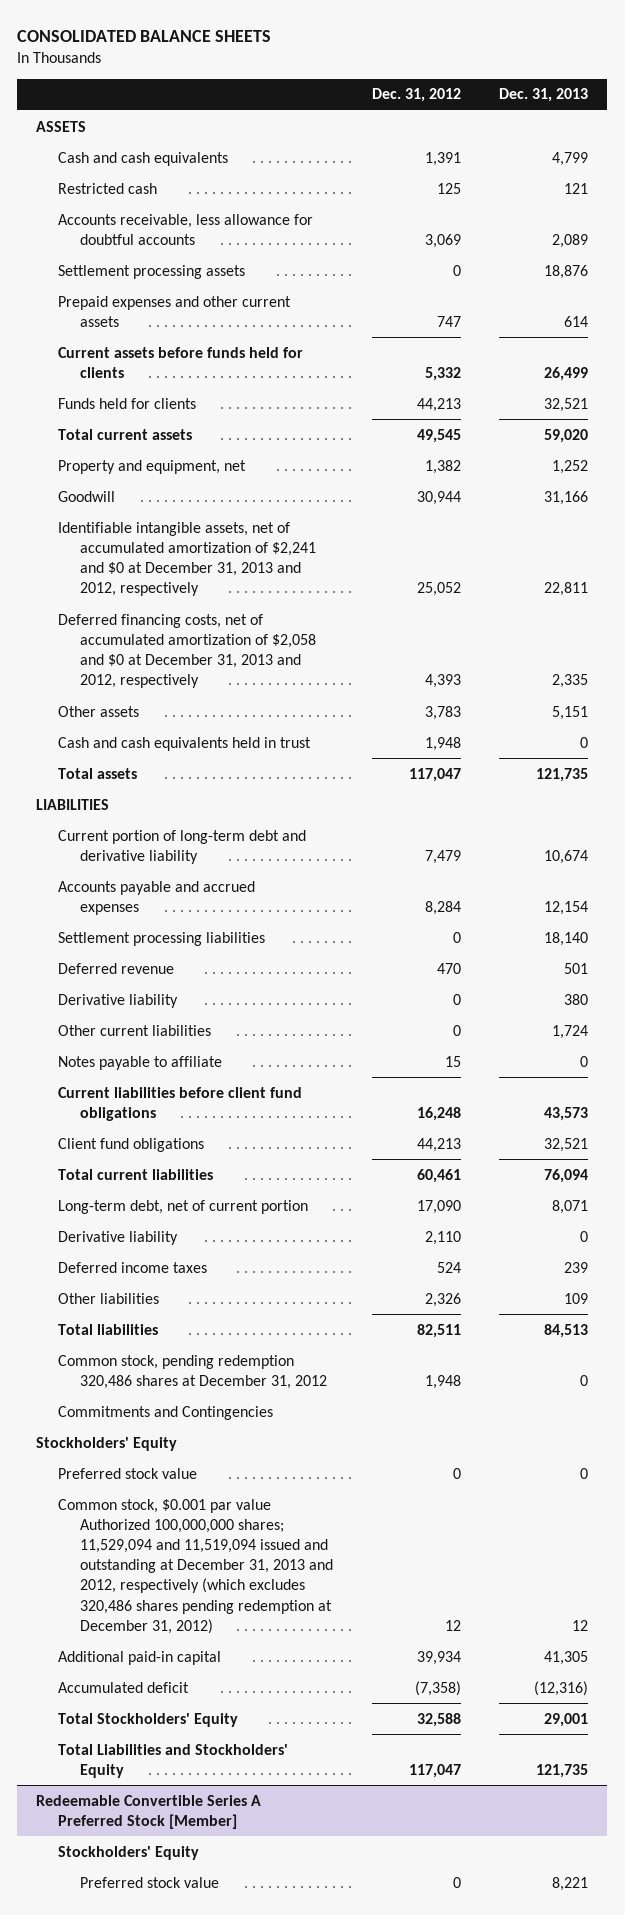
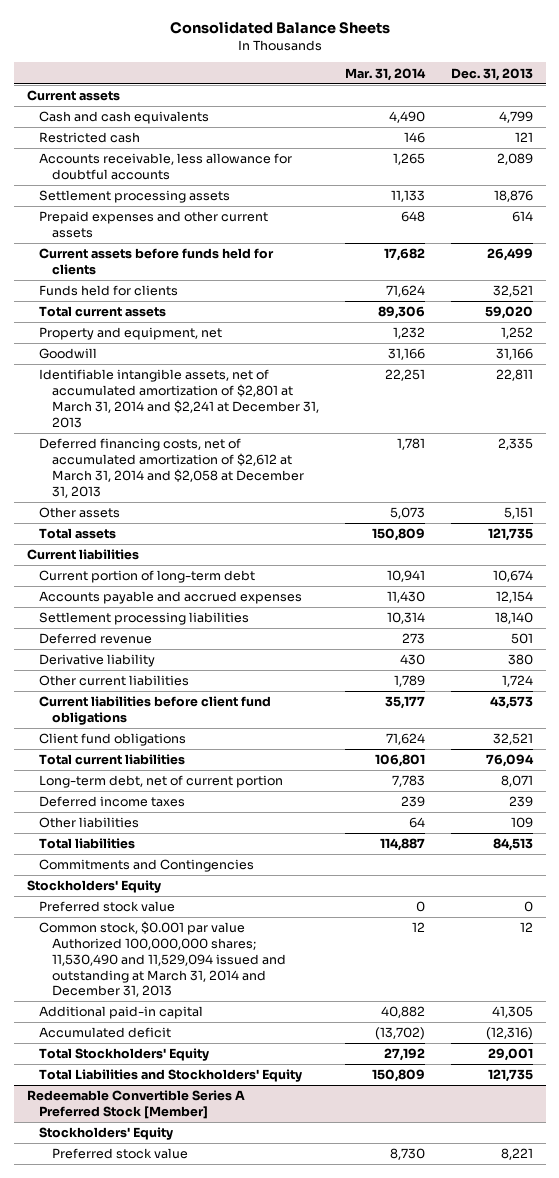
- CONSOLIDATED BALANCE SHEETS
+ Consolidated Balance Sheets
- | Dec. 31, 2012 | Dec. 31, 2013
+ | Mar. 31, 2014 | Dec. 31, 2013
- ASSETS
+ Current assets
- Identifiable intangible assets, net of accumulated amortization of $2,241 and $0 at December 31, 2013 and 2012, respectively | 25,052 | 22,811
- Deferred financing costs, net of accumulated amortization of $2,058 and $0 at December 31, 2013 and 2012, respectively | 4,393 | 2,335
+ Identifiable intangible assets, net of accumulated amortization of $2,801 at March 31, 2014 and $2,241 at December 31, 2013 | 22,251 | 22,811
+ Deferred financing costs, net of accumulated amortization of $2,612 at March 31, 2014 and $2,058 at December 31, 2013 | 1,781 | 2,335
- Cash and cash equivalents held in trust | 1,948 | 0
- LIABILITIES
- Current portion of long-term debt and derivative liability | 7,479 | 10,674
+ Current liabilities
+ Current portion of long-term debt | 10,941 | 10,674
- Notes payable to affiliate | 15 | 0
- Derivative liability | 2,110 | 0
- Common stock, pending redemption 320,486 shares at December 31, 2012 | 1,948 | 0
- Common stock, $0.001 par value Authorized 100,000,000 shares; 11,529,094 and 11,519,094 issued and outstanding at December 31, 2013 and 2012, respectively (which excludes 320,486 shares pending redemption at December 31, 2012) | 12 | 12
+ Common stock, $0.001 par value Authorized 100,000,000 shares; 11,530,490 and 11,529,094 issued and outstanding at March 31, 2014 and December 31, 2013 | 12 | 12

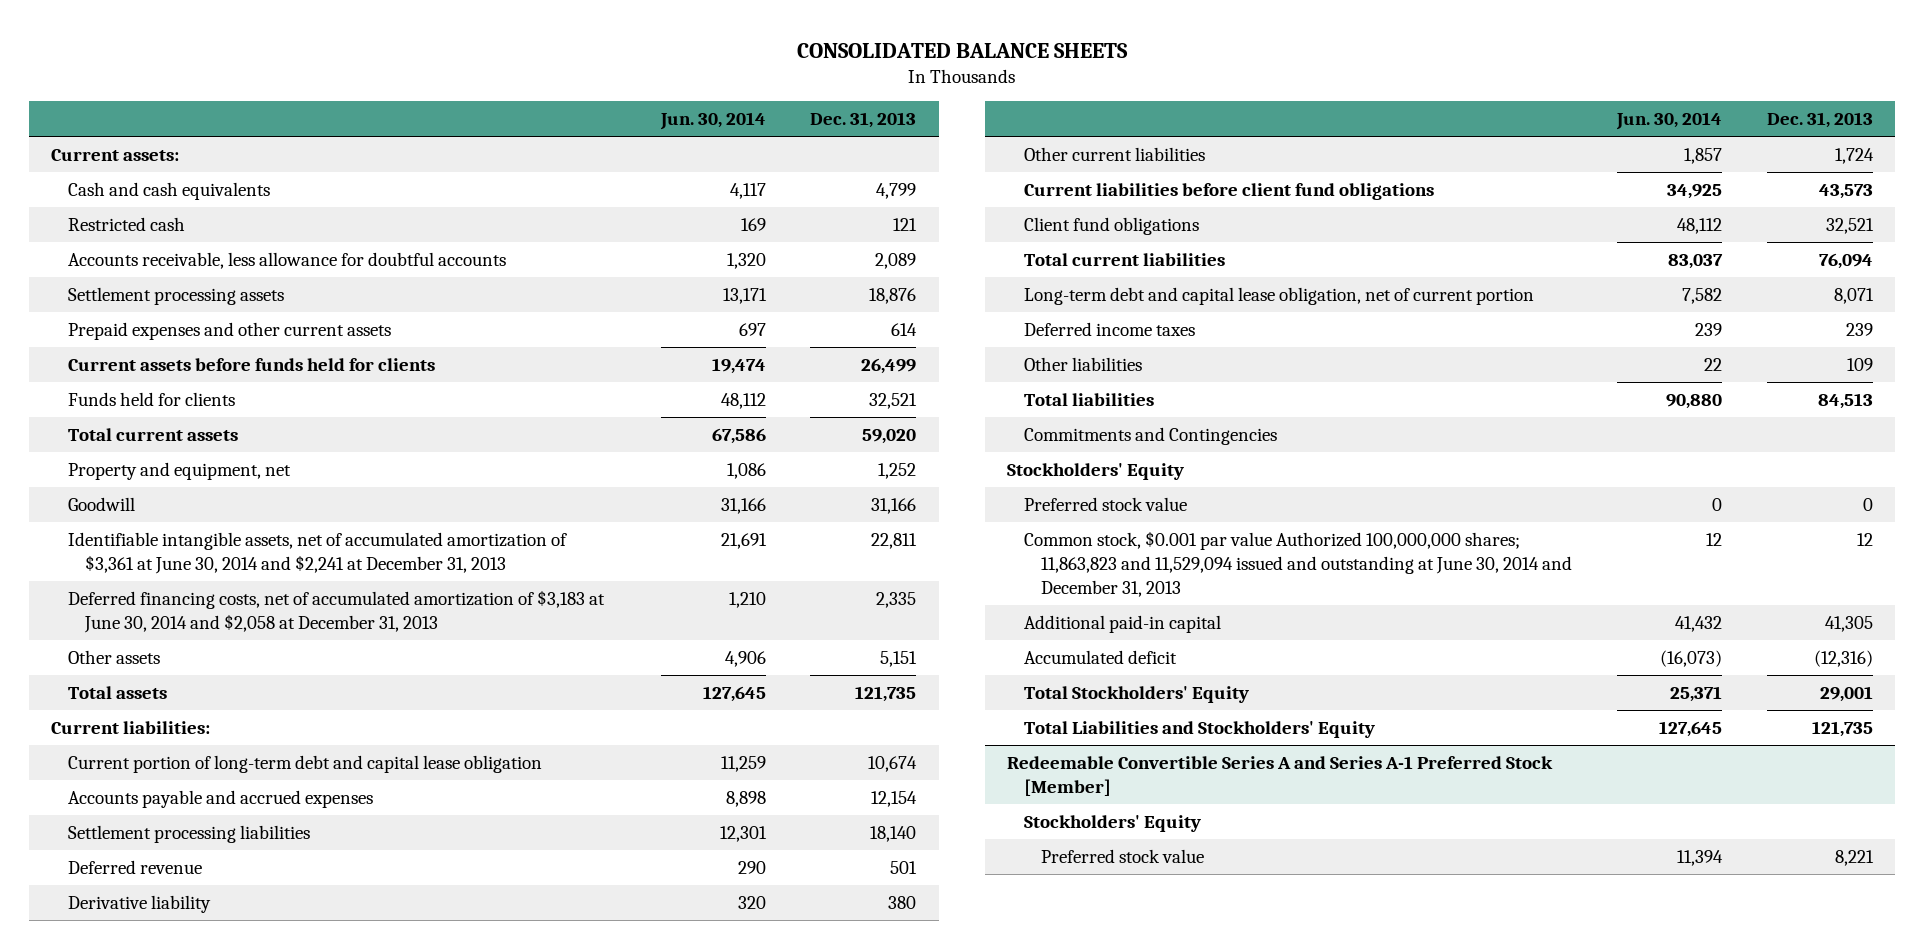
- Consolidated Balance Sheets
+ CONSOLIDATED BALANCE SHEETS
- | Mar. 31, 2014 | Dec. 31, 2013
+ | Jun. 30, 2014 | Dec. 31, 2013
- Current assets
+ Current assets:
- Identifiable intangible assets, net of accumulated amortization of $2,801 at March 31, 2014 and $2,241 at December 31, 2013 | 22,251 | 22,811
- Deferred financing costs, net of accumulated amortization of $2,612 at March 31, 2014 and $2,058 at December 31, 2013 | 1,781 | 2,335
+ Identifiable intangible assets, net of accumulated amortization of $3,361 at June 30, 2014 and $2,241 at December 31, 2013 | 21,691 | 22,811
+ Deferred financing costs, net of accumulated amortization of $3,183 at June 30, 2014 and $2,058 at December 31, 2013 | 1,210 | 2,335
- Current liabilities
- Current portion of long-term debt | 10,941 | 10,674
+ Current liabilities:
+ Current portion of long-term debt and capital lease obligation | 11,259 | 10,674
- Long-term debt, net of current portion | 7,783 | 8,071
+ Long-term debt and capital lease obligation, net of current portion | 7,582 | 8,071
- Common stock, $0.001 par value Authorized 100,000,000 shares; 11,530,490 and 11,529,094 issued and outstanding at March 31, 2014 and December 31, 2013 | 12 | 12
+ Common stock, $0.001 par value Authorized 100,000,000 shares; 11,863,823 and 11,529,094 issued and outstanding at June 30, 2014 and December 31, 2013 | 12 | 12
- Redeemable Convertible Series A Preferred Stock [Member]
+ Redeemable Convertible Series A and Series A-1 Preferred Stock [Member]

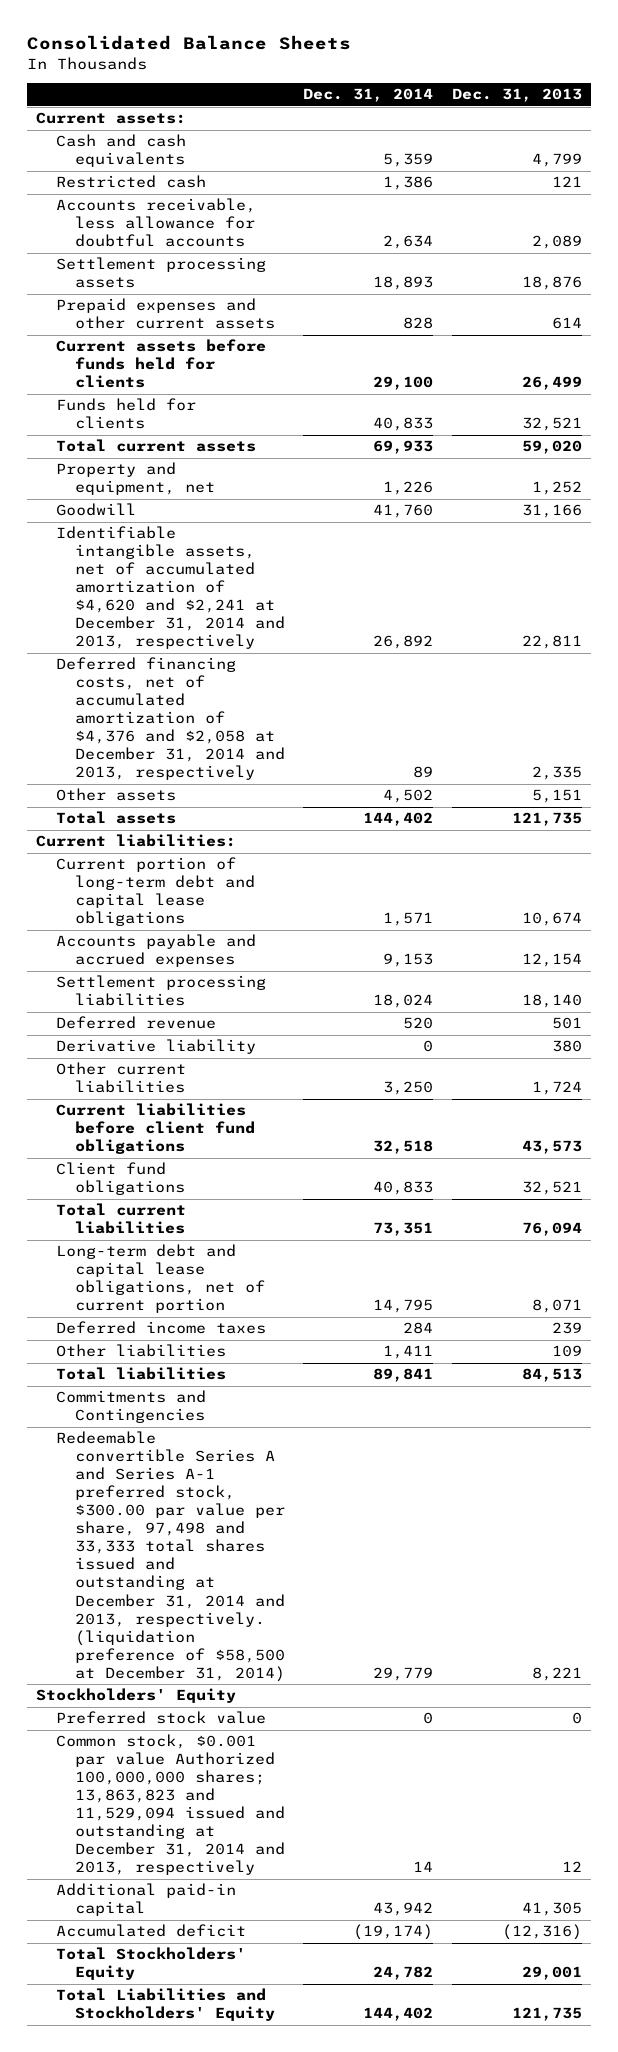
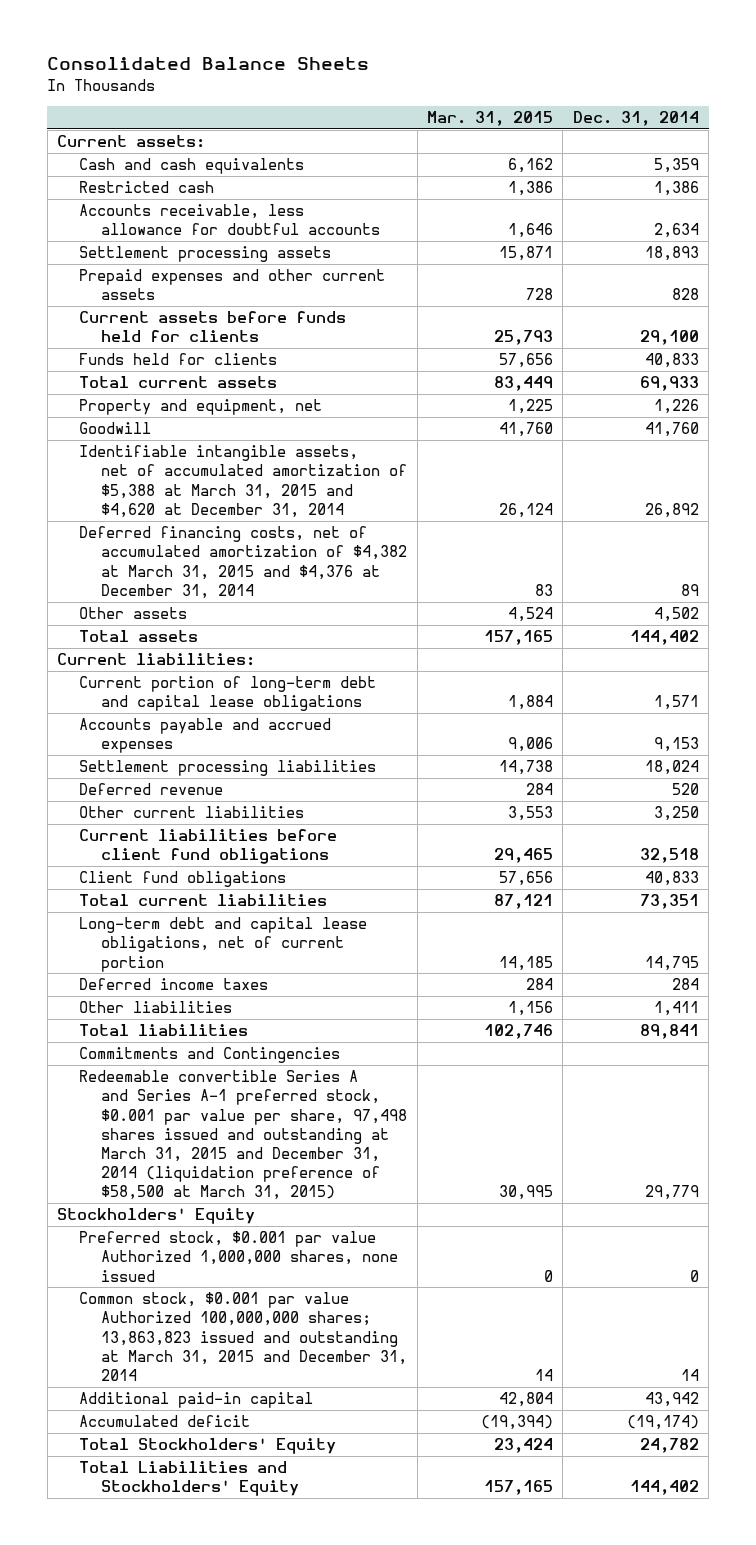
- | Dec. 31, 2014 | Dec. 31, 2013
+ | Mar. 31, 2015 | Dec. 31, 2014
- Identifiable intangible assets, net of accumulated amortization of $4,620 and $2,241 at December 31, 2014 and 2013, respectively | 26,892 | 22,811
- Deferred financing costs, net of accumulated amortization of $4,376 and $2,058 at December 31, 2014 and 2013, respectively | 89 | 2,335
+ Identifiable intangible assets, net of accumulated amortization of $5,388 at March 31, 2015 and $4,620 at December 31, 2014 | 26,124 | 26,892
+ Deferred financing costs, net of accumulated amortization of $4,382 at March 31, 2015 and $4,376 at December 31, 2014 | 83 | 89
- Derivative liability | 0 | 380
- Redeemable convertible Series A and Series A-1 preferred stock, $300.00 par value per share, 97,498 and 33,333 total shares issued and outstanding at December 31, 2014 and 2013, respectively. (liquidation preference of $58,500 at December 31, 2014) | 29,779 | 8,221
+ Redeemable convertible Series A and Series A-1 preferred stock, $0.001 par value per share, 97,498 shares issued and outstanding at March 31, 2015 and December 31, 2014 (liquidation preference of $58,500 at March 31, 2015) | 30,995 | 29,779
- Preferred stock value | 0 | 0
- Common stock, $0.001 par value Authorized 100,000,000 shares; 13,863,823 and 11,529,094 issued and outstanding at December 31, 2014 and 2013, respectively | 14 | 12
+ Preferred stock, $0.001 par value Authorized 1,000,000 shares, none issued | 0 | 0
+ Common stock, $0.001 par value Authorized 100,000,000 shares; 13,863,823 issued and outstanding at March 31, 2015 and December 31, 2014 | 14 | 14

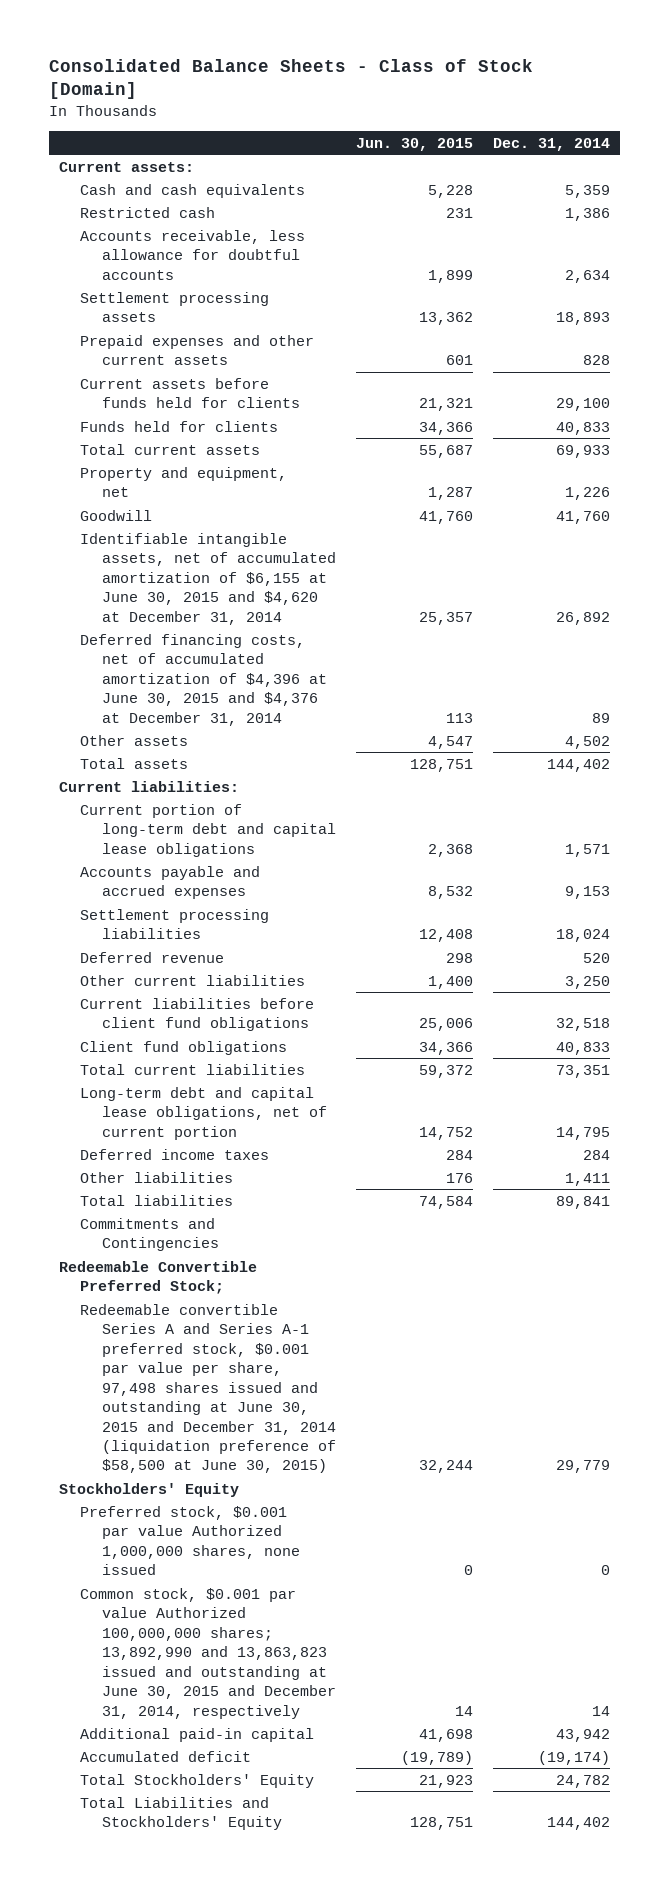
- Consolidated Balance Sheets
+ Consolidated Balance Sheets - Class of Stock [Domain]
- | Mar. 31, 2015 | Dec. 31, 2014
+ | Jun. 30, 2015 | Dec. 31, 2014
- Identifiable intangible assets, net of accumulated amortization of $5,388 at March 31, 2015 and $4,620 at December 31, 2014 | 26,124 | 26,892
- Deferred financing costs, net of accumulated amortization of $4,382 at March 31, 2015 and $4,376 at December 31, 2014 | 83 | 89
+ Identifiable intangible assets, net of accumulated amortization of $6,155 at June 30, 2015 and $4,620 at December 31, 2014 | 25,357 | 26,892
+ Deferred financing costs, net of accumulated amortization of $4,396 at June 30, 2015 and $4,376 at December 31, 2014 | 113 | 89
- Redeemable convertible Series A and Series A-1 preferred stock, $0.001 par value per share, 97,498 shares issued and outstanding at March 31, 2015 and December 31, 2014 (liquidation preference of $58,500 at March 31, 2015) | 30,995 | 29,779
+ Redeemable Convertible Preferred Stock;
+ Redeemable convertible Series A and Series A-1 preferred stock, $0.001 par value per share, 97,498 shares issued and outstanding at June 30, 2015 and December 31, 2014 (liquidation preference of $58,500 at June 30, 2015) | 32,244 | 29,779
- Common stock, $0.001 par value Authorized 100,000,000 shares; 13,863,823 issued and outstanding at March 31, 2015 and December 31, 2014 | 14 | 14
+ Common stock, $0.001 par value Authorized 100,000,000 shares; 13,892,990 and 13,863,823 issued and outstanding at June 30, 2015 and December 31, 2014, respectively | 14 | 14

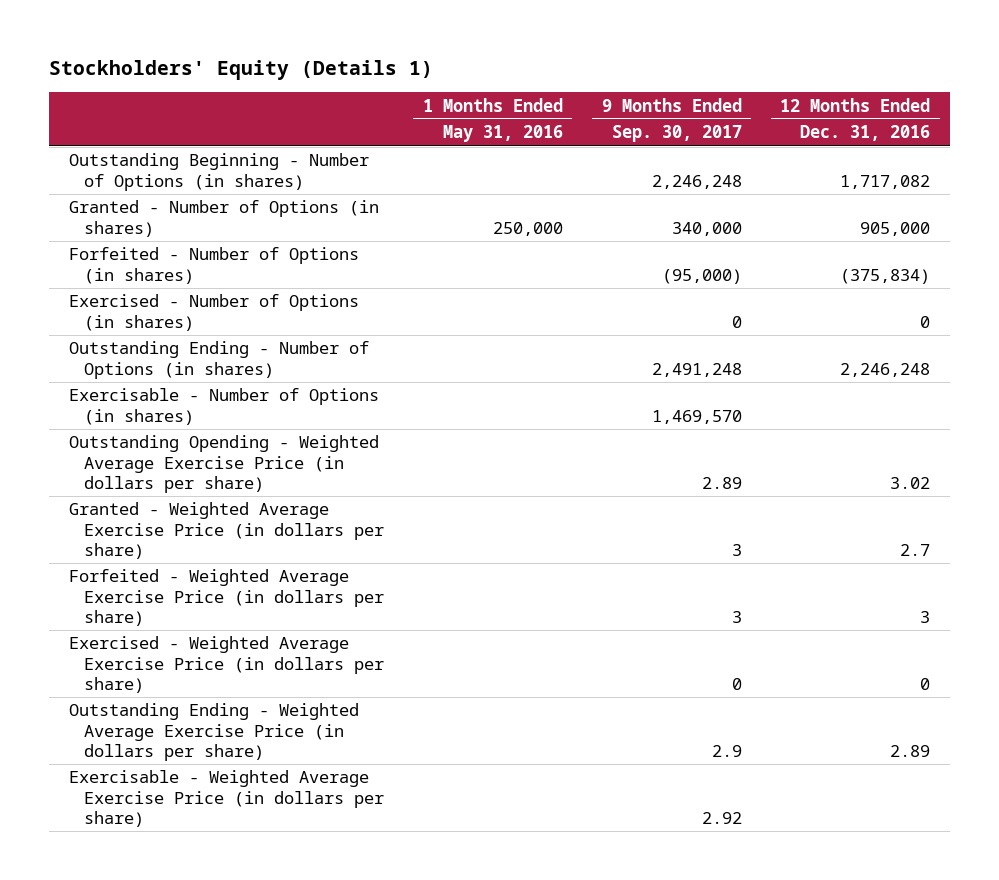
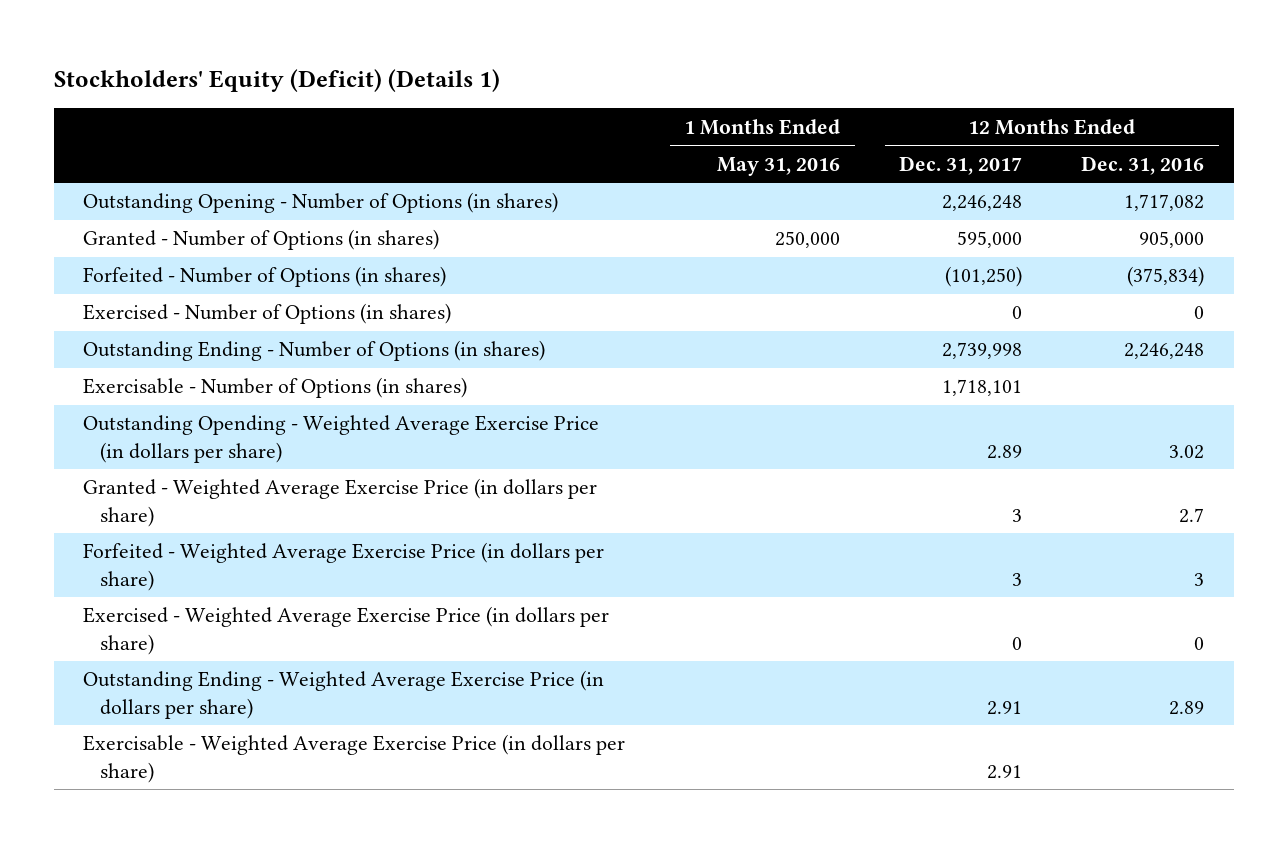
- Stockholders' Equity (Details 1)
+ Stockholders' Equity (Deficit) (Details 1)
- | 1 Months Ended May 31, 2016 | 9 Months Ended Sep. 30, 2017 | 12 Months Ended Dec. 31, 2016
+ | 1 Months Ended May 31, 2016 | 12 Months Ended Dec. 31, 2017 | 12 Months Ended Dec. 31, 2016
- Outstanding Beginning - Number of Options (in shares) | | 2,246,248 | 1,717,082
+ Outstanding Opening - Number of Options (in shares) | | 2,246,248 | 1,717,082

